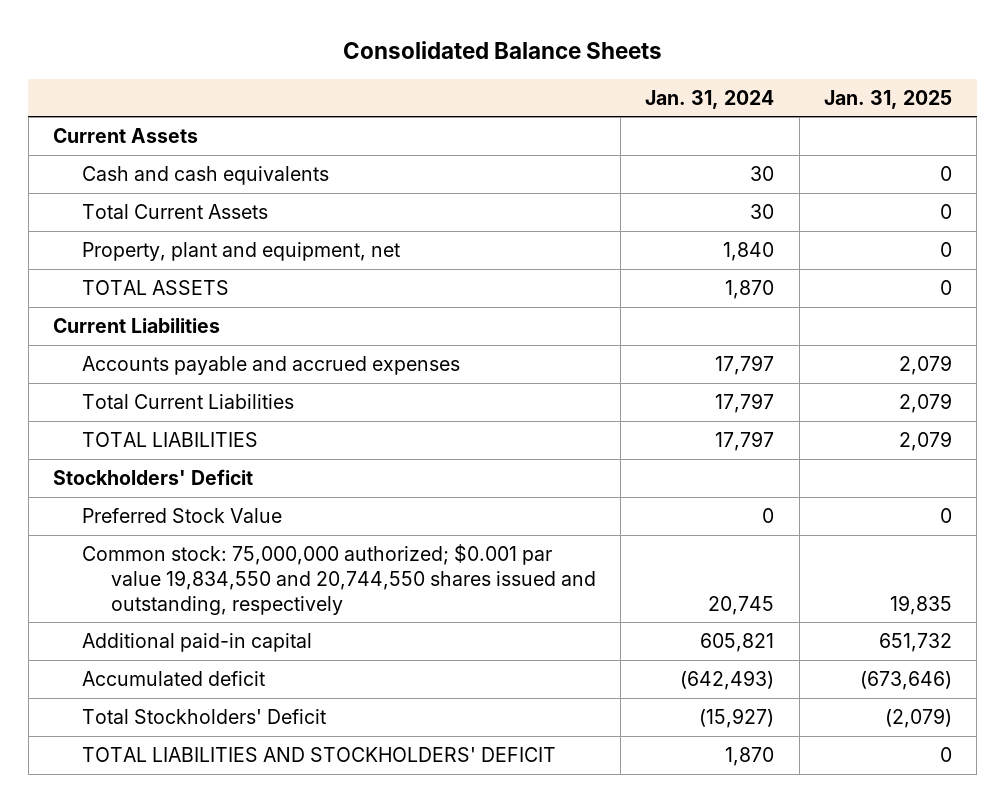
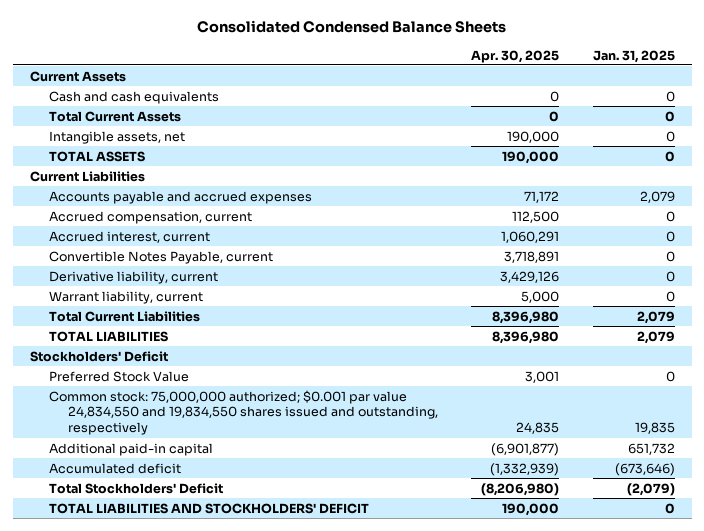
- Consolidated Balance Sheets
+ Consolidated Condensed Balance Sheets
- | Jan. 31, 2024 | Jan. 31, 2025
+ | Apr. 30, 2025 | Jan. 31, 2025
- Property, plant and equipment, net | 1,840 | 0
+ Intangible assets, net | 190,000 | 0
+ Accrued compensation, current | 112,500 | 0
+ Accrued interest, current | 1,060,291 | 0
+ Convertible Notes Payable, current | 3,718,891 | 0
+ Derivative liability, current | 3,429,126 | 0
+ Warrant liability, current | 5,000 | 0
- Common stock: 75,000,000 authorized; $0.001 par value 19,834,550 and 20,744,550 shares issued and outstanding, respectively | 20,745 | 19,835
+ Common stock: 75,000,000 authorized; $0.001 par value 24,834,550 and 19,834,550 shares issued and outstanding, respectively | 24,835 | 19,835

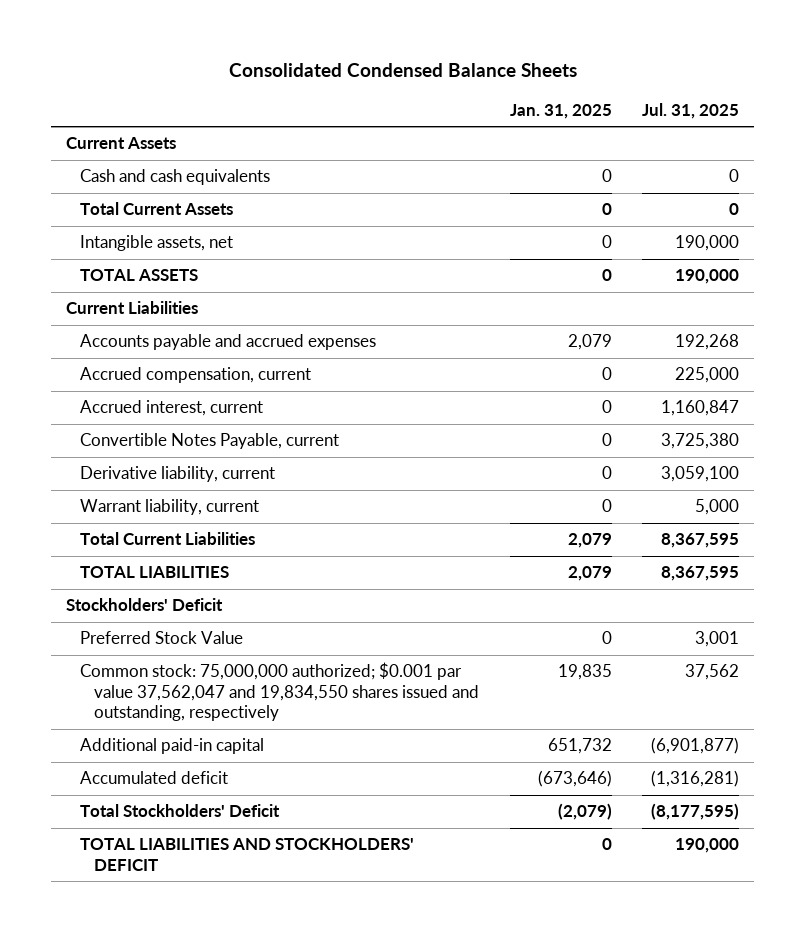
- | Apr. 30, 2025 | Jan. 31, 2025
+ | Jan. 31, 2025 | Jul. 31, 2025
- Common stock: 75,000,000 authorized; $0.001 par value 24,834,550 and 19,834,550 shares issued and outstanding, respectively | 24,835 | 19,835
+ Common stock: 75,000,000 authorized; $0.001 par value 37,562,047 and 19,834,550 shares issued and outstanding, respectively | 19,835 | 37,562

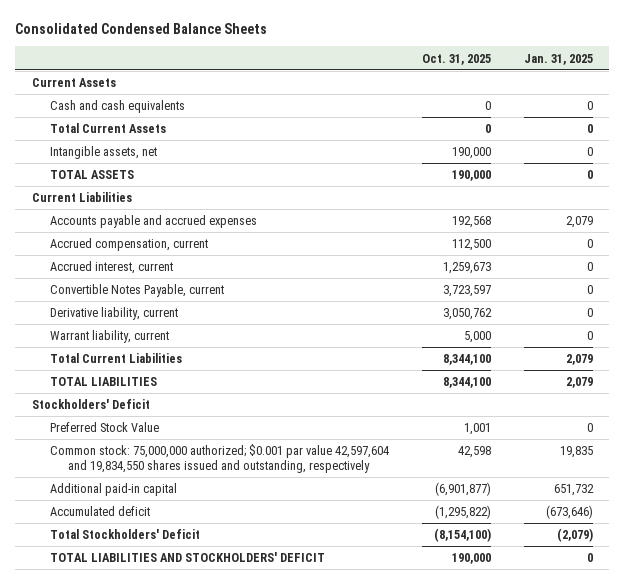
- | Jan. 31, 2025 | Jul. 31, 2025
+ | Oct. 31, 2025 | Jan. 31, 2025
- Common stock: 75,000,000 authorized; $0.001 par value 37,562,047 and 19,834,550 shares issued and outstanding, respectively | 19,835 | 37,562
+ Common stock: 75,000,000 authorized; $0.001 par value 42,597,604 and 19,834,550 shares issued and outstanding, respectively | 42,598 | 19,835

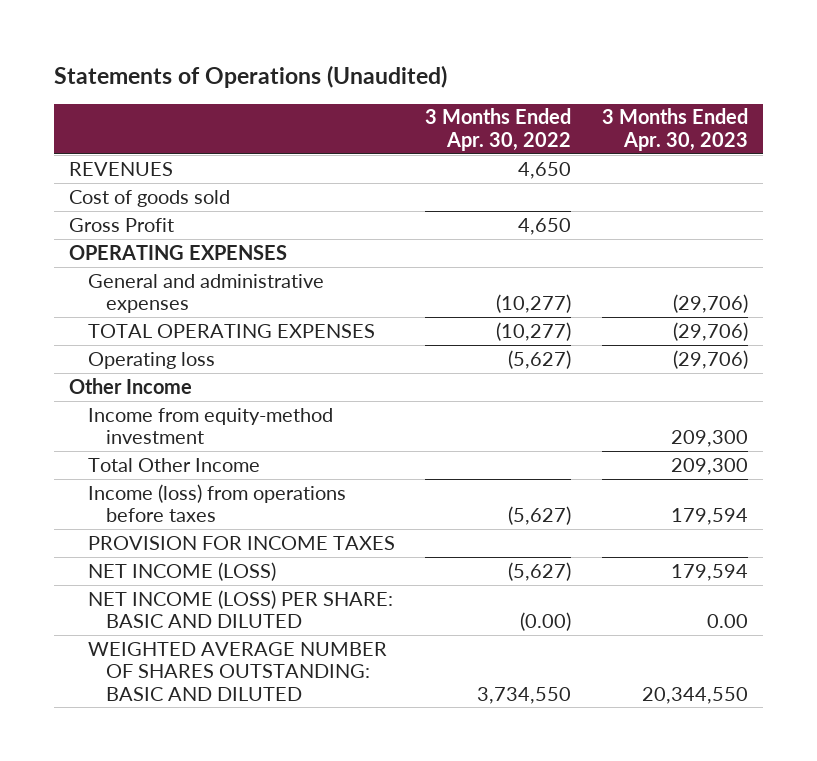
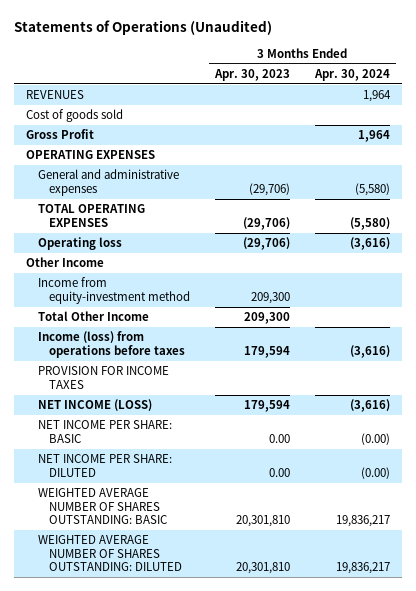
- | 3 Months Ended Apr. 30, 2022 | 3 Months Ended Apr. 30, 2023
+ | 3 Months Ended Apr. 30, 2023 | 3 Months Ended Apr. 30, 2024
- Income from equity-method investment | | 209,300
+ Income from equity-investment method | 209,300 |
- NET INCOME (LOSS) PER SHARE: BASIC AND DILUTED | (0.00) | 0.00
- WEIGHTED AVERAGE NUMBER OF SHARES OUTSTANDING: BASIC AND DILUTED | 3,734,550 | 20,344,550
+ NET INCOME PER SHARE: BASIC | 0.00 | (0.00)
+ NET INCOME PER SHARE: DILUTED | 0.00 | (0.00)
+ WEIGHTED AVERAGE NUMBER OF SHARES OUTSTANDING: BASIC | 20,301,810 | 19,836,217
+ WEIGHTED AVERAGE NUMBER OF SHARES OUTSTANDING: DILUTED | 20,301,810 | 19,836,217

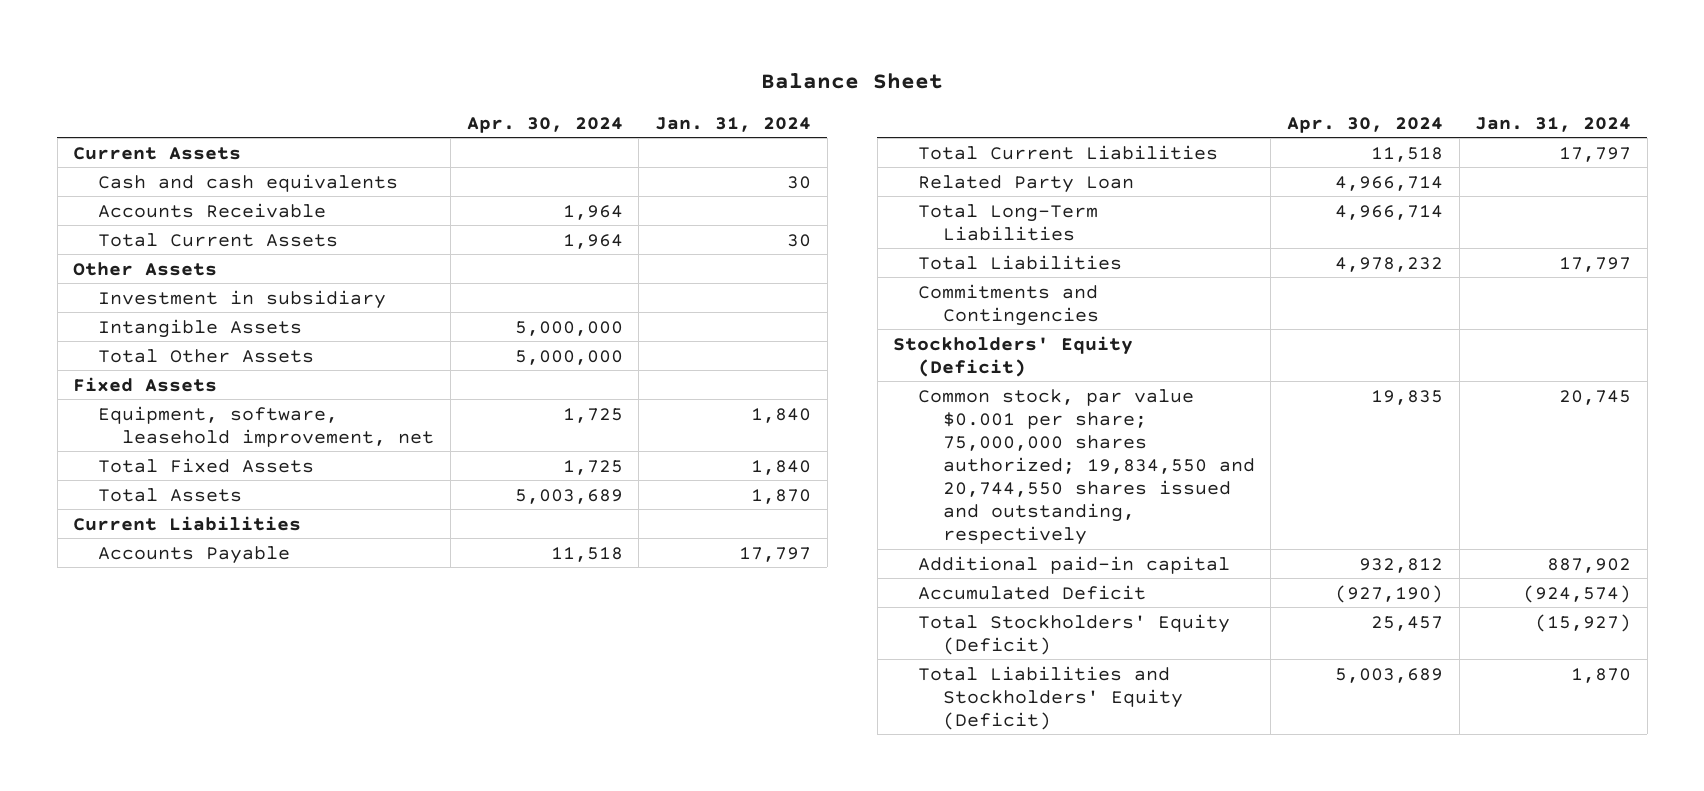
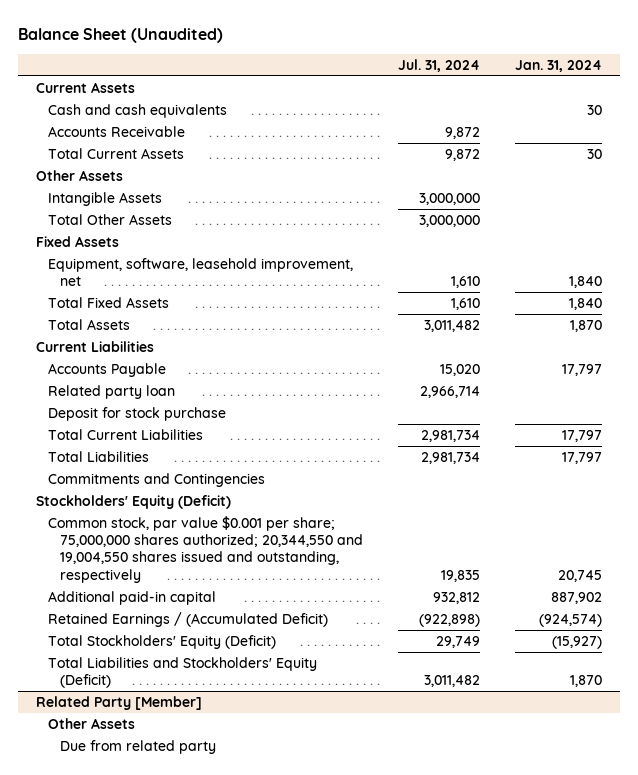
- Balance Sheet
+ Balance Sheet (Unaudited)
- | Apr. 30, 2024 | Jan. 31, 2024
+ | Jul. 31, 2024 | Jan. 31, 2024
- Investment in subsidiary
+ Related party loan | 2,966,714 |
+ Deposit for stock purchase
- Related Party Loan | 4,966,714 |
- Total Long-Term Liabilities | 4,966,714 |
- Common stock, par value $0.001 per share; 75,000,000 shares authorized; 19,834,550 and 20,744,550 shares issued and outstanding, respectively | 19,835 | 20,745
+ Common stock, par value $0.001 per share; 75,000,000 shares authorized; 20,344,550 and 19,004,550 shares issued and outstanding, respectively | 19,835 | 20,745
- Accumulated Deficit | (927,190) | (924,574)
+ Retained Earnings / (Accumulated Deficit) | (922,898) | (924,574)
+ Related Party [Member]
+ Other Assets
+ Due from related party

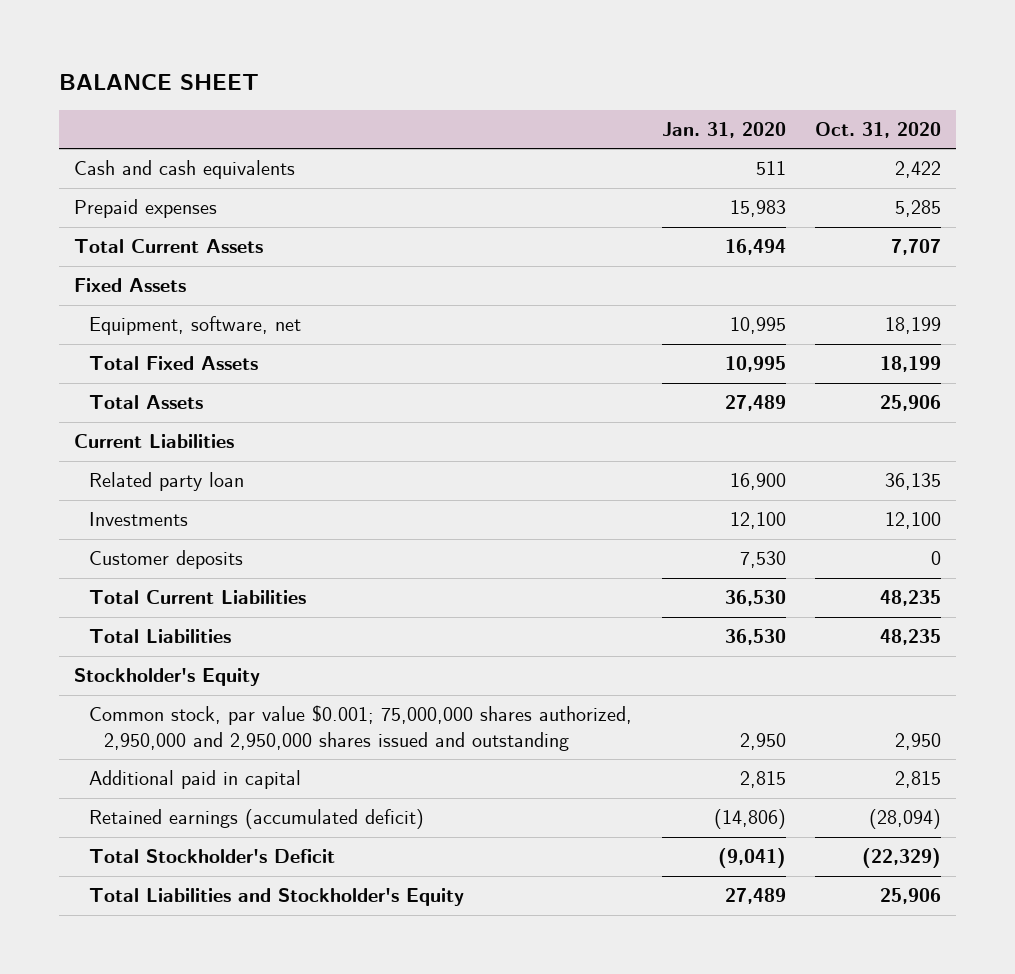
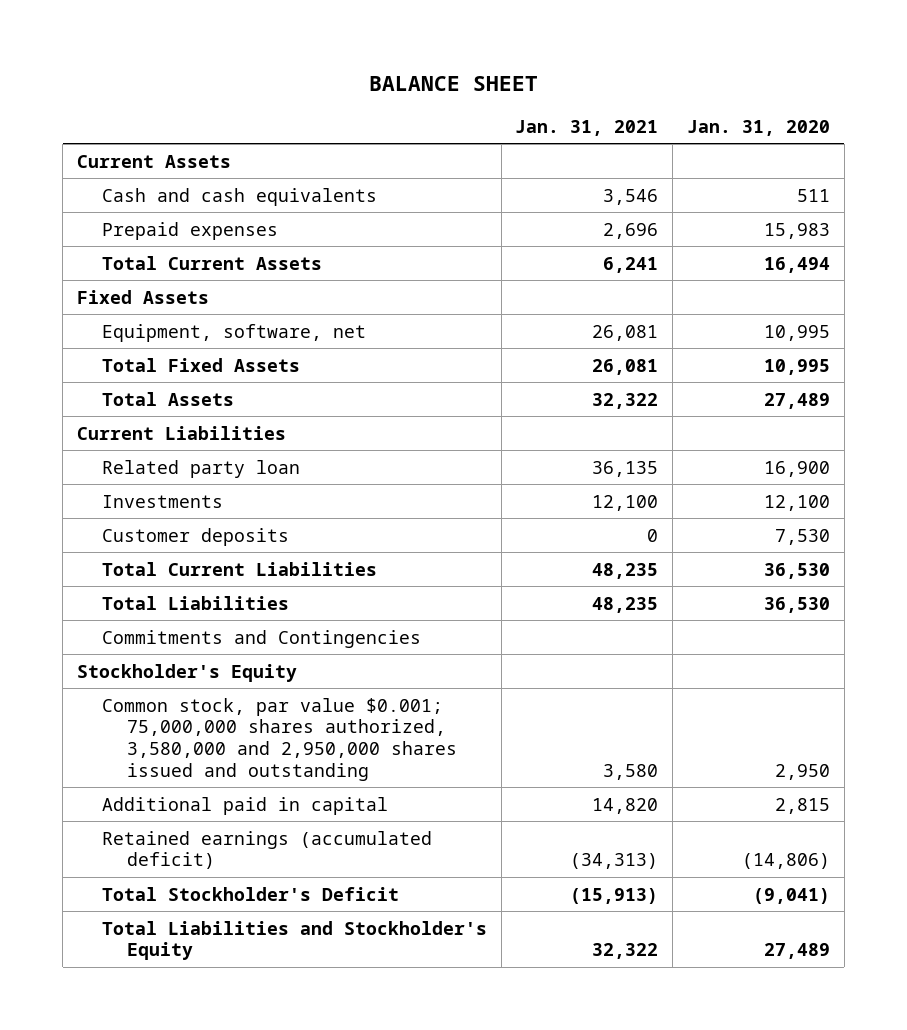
- | Jan. 31, 2020 | Oct. 31, 2020
+ | Jan. 31, 2021 | Jan. 31, 2020
+ Current Assets
+ Commitments and Contingencies
- Common stock, par value $0.001; 75,000,000 shares authorized, 2,950,000 and 2,950,000 shares issued and outstanding | 2,950 | 2,950
+ Common stock, par value $0.001; 75,000,000 shares authorized, 3,580,000 and 2,950,000 shares issued and outstanding | 3,580 | 2,950

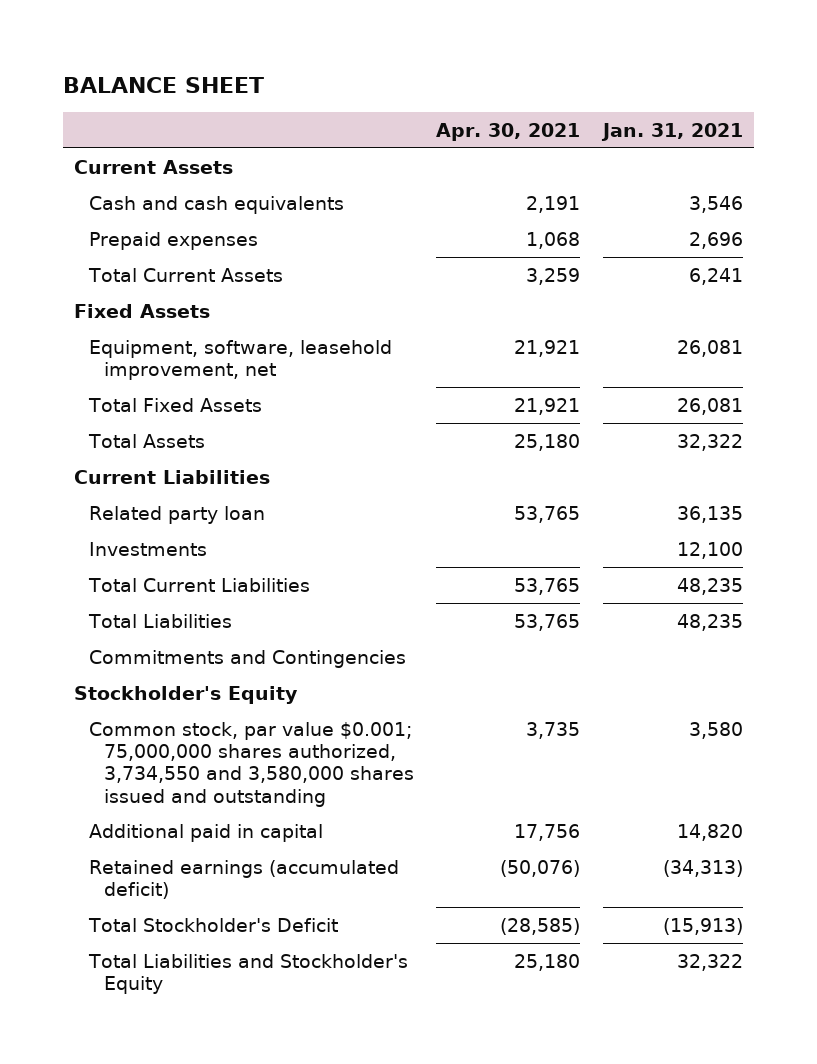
- | Jan. 31, 2021 | Jan. 31, 2020
+ | Apr. 30, 2021 | Jan. 31, 2021
- Equipment, software, net | 26,081 | 10,995
+ Equipment, software, leasehold improvement, net | 21,921 | 26,081
- Customer deposits | 0 | 7,530
- Common stock, par value $0.001; 75,000,000 shares authorized, 3,580,000 and 2,950,000 shares issued and outstanding | 3,580 | 2,950
+ Common stock, par value $0.001; 75,000,000 shares authorized, 3,734,550 and 3,580,000 shares issued and outstanding | 3,735 | 3,580

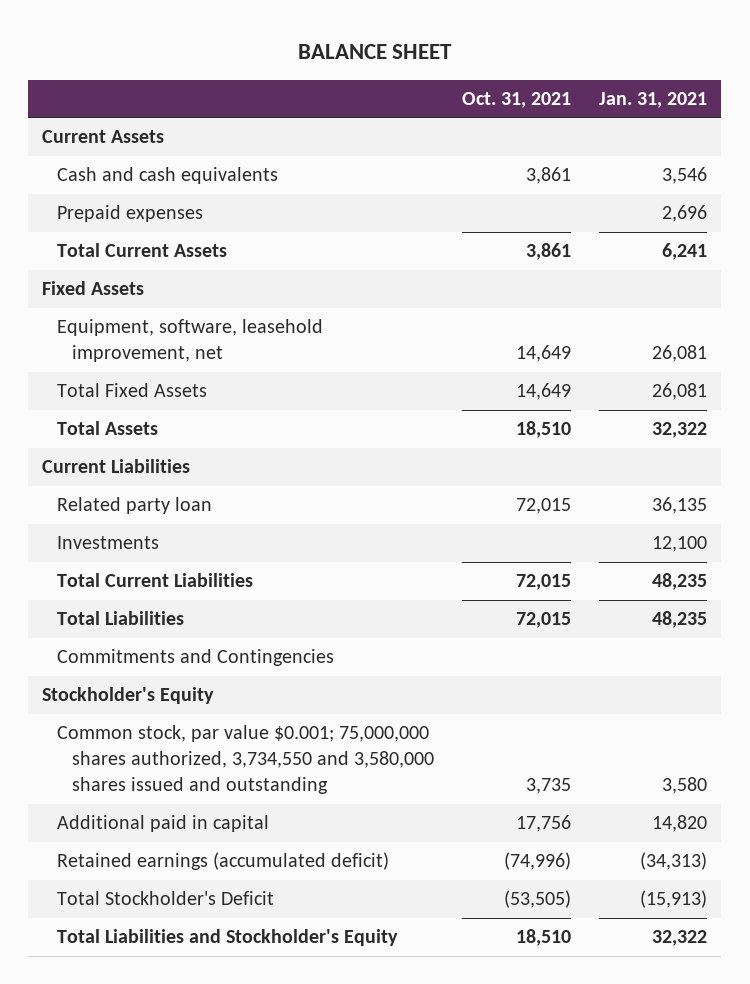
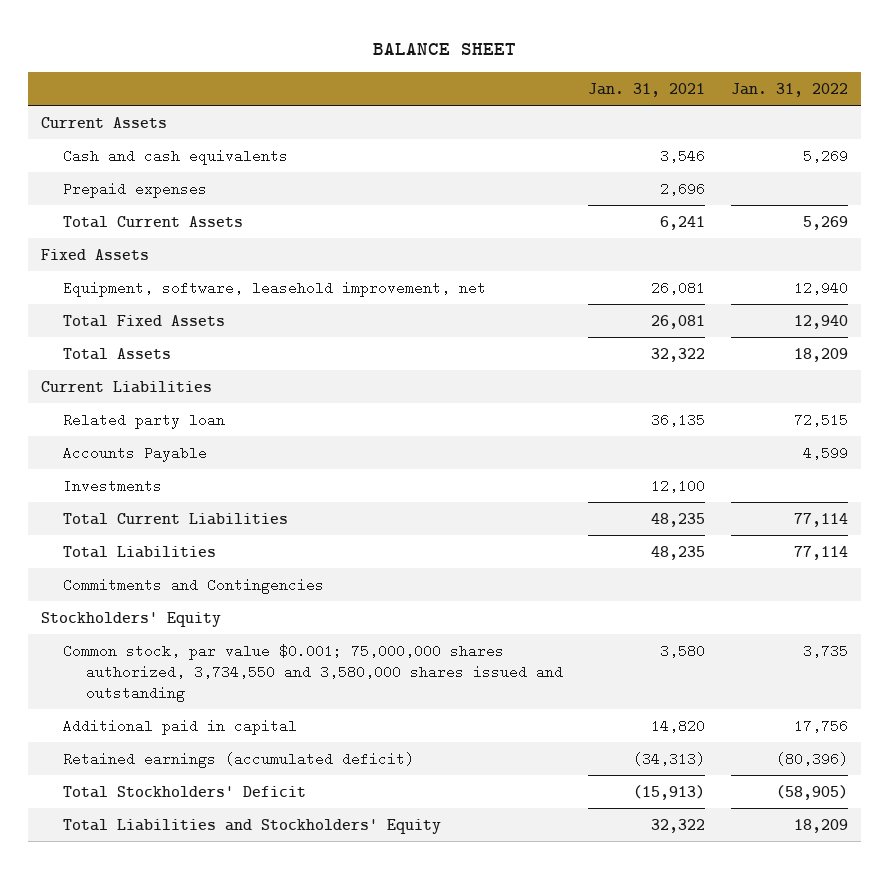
- | Oct. 31, 2021 | Jan. 31, 2021
+ | Jan. 31, 2021 | Jan. 31, 2022
+ Accounts Payable | | 4,599
- Stockholder's Equity
+ Stockholders' Equity
- Total Stockholder's Deficit | (53,505) | (15,913)
- Total Liabilities and Stockholder's Equity | 18,510 | 32,322
+ Total Stockholders' Deficit | (15,913) | (58,905)
+ Total Liabilities and Stockholders' Equity | 32,322 | 18,209

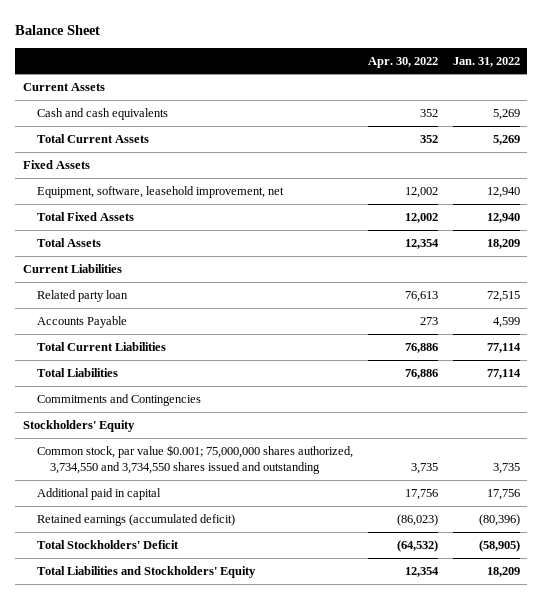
- BALANCE SHEET
+ Balance Sheet
- | Jan. 31, 2021 | Jan. 31, 2022
+ | Apr. 30, 2022 | Jan. 31, 2022
- Prepaid expenses | 2,696 |
- Investments | 12,100 |
- Common stock, par value $0.001; 75,000,000 shares authorized, 3,734,550 and 3,580,000 shares issued and outstanding | 3,580 | 3,735
+ Common stock, par value $0.001; 75,000,000 shares authorized, 3,734,550 and 3,734,550 shares issued and outstanding | 3,735 | 3,735

